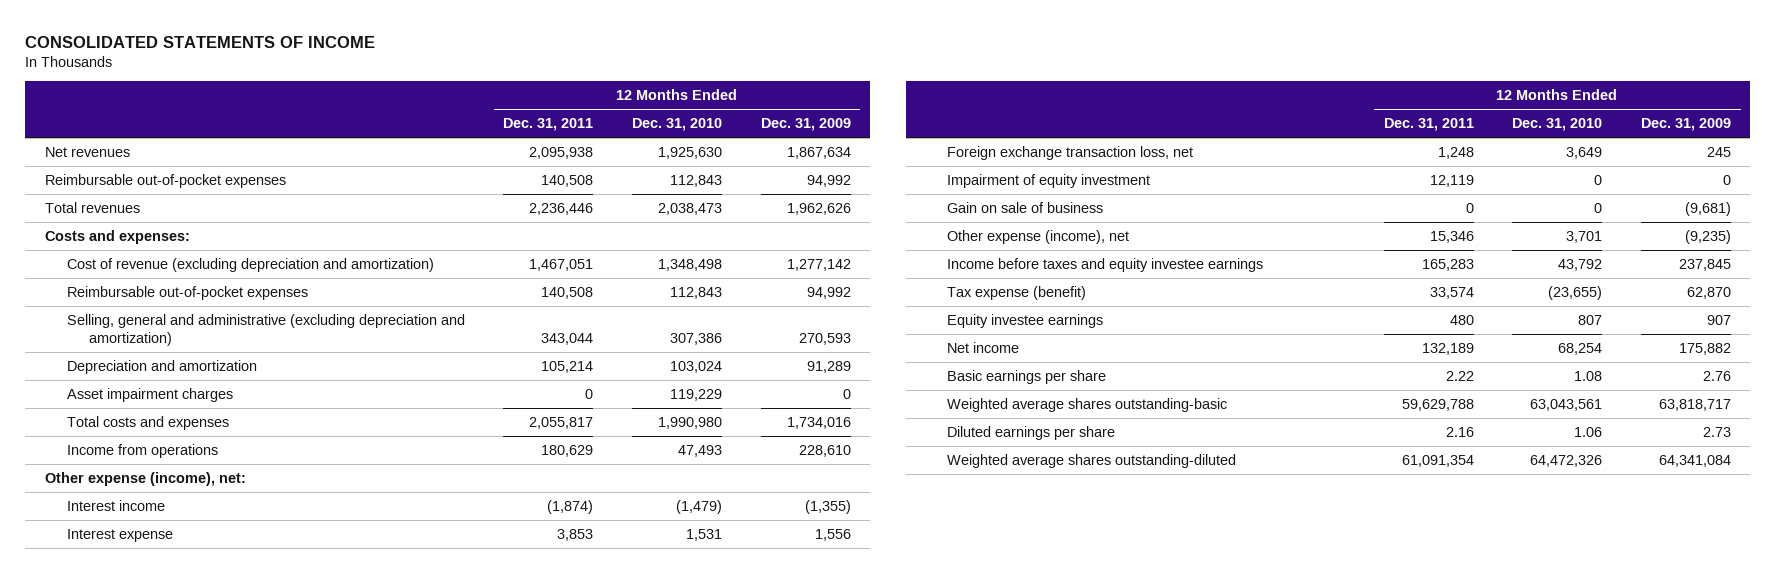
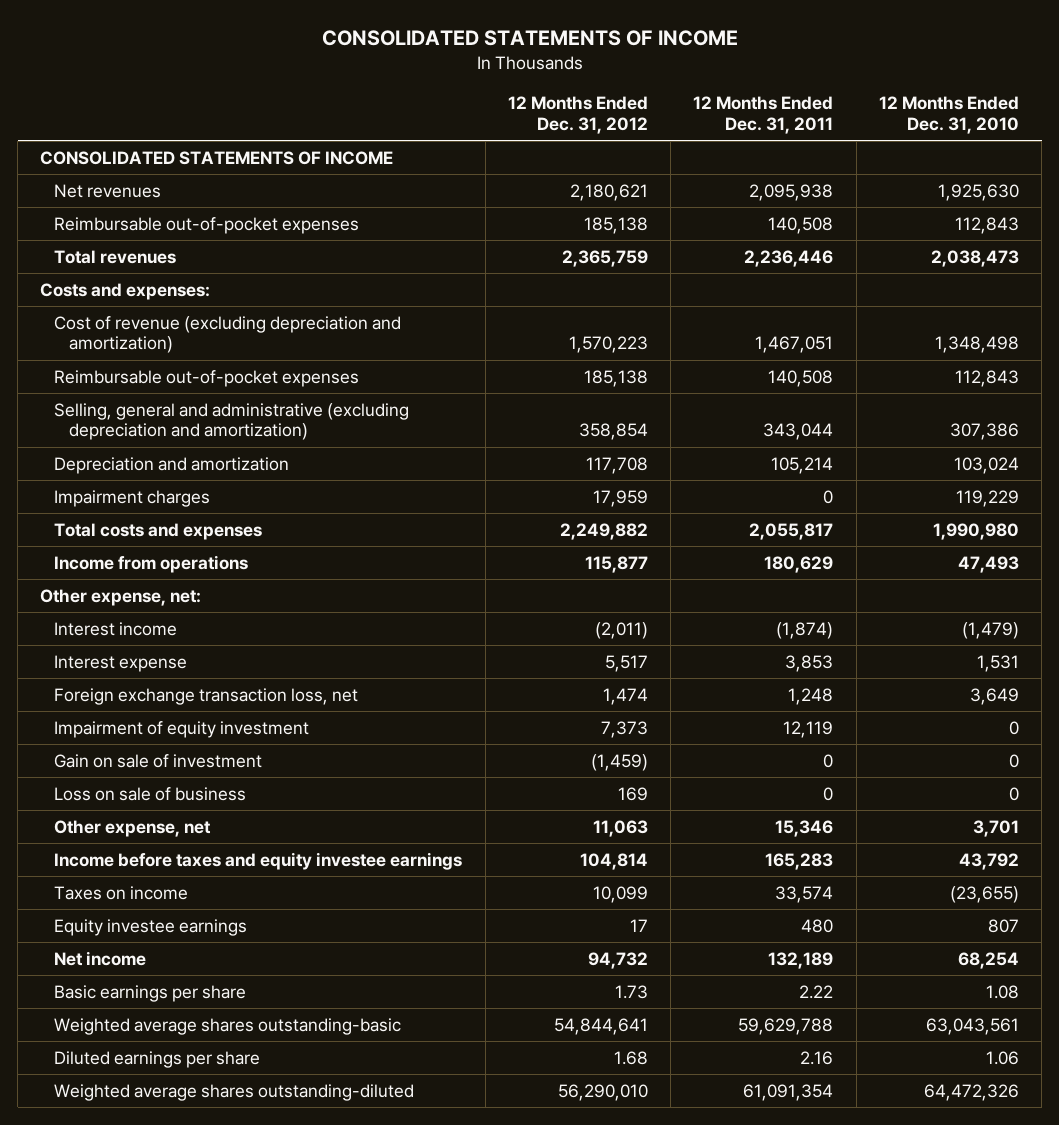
- | 12 Months Ended Dec. 31, 2011 | 12 Months Ended Dec. 31, 2010 | 12 Months Ended Dec. 31, 2009
+ | 12 Months Ended Dec. 31, 2012 | 12 Months Ended Dec. 31, 2011 | 12 Months Ended Dec. 31, 2010
+ CONSOLIDATED STATEMENTS OF INCOME
- Asset impairment charges | 0 | 119,229 | 0
+ Impairment charges | 17,959 | 0 | 119,229
- Other expense (income), net:
+ Other expense, net:
- Gain on sale of business | 0 | 0 | (9,681)
- Other expense (income), net | 15,346 | 3,701 | (9,235)
+ Gain on sale of investment | (1,459) | 0 | 0
+ Loss on sale of business | 169 | 0 | 0
+ Other expense, net | 11,063 | 15,346 | 3,701
- Tax expense (benefit) | 33,574 | (23,655) | 62,870
+ Taxes on income | 10,099 | 33,574 | (23,655)

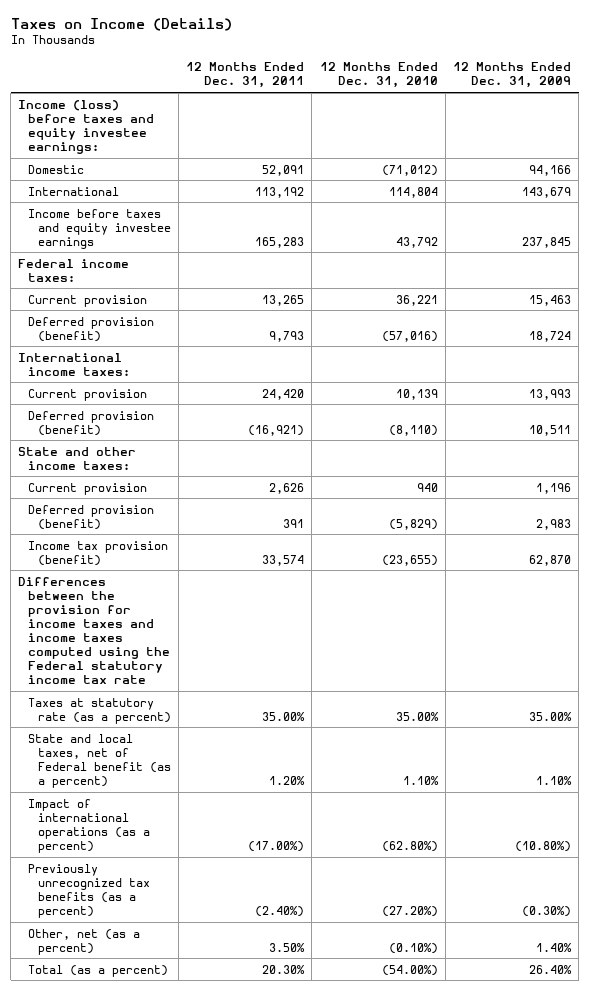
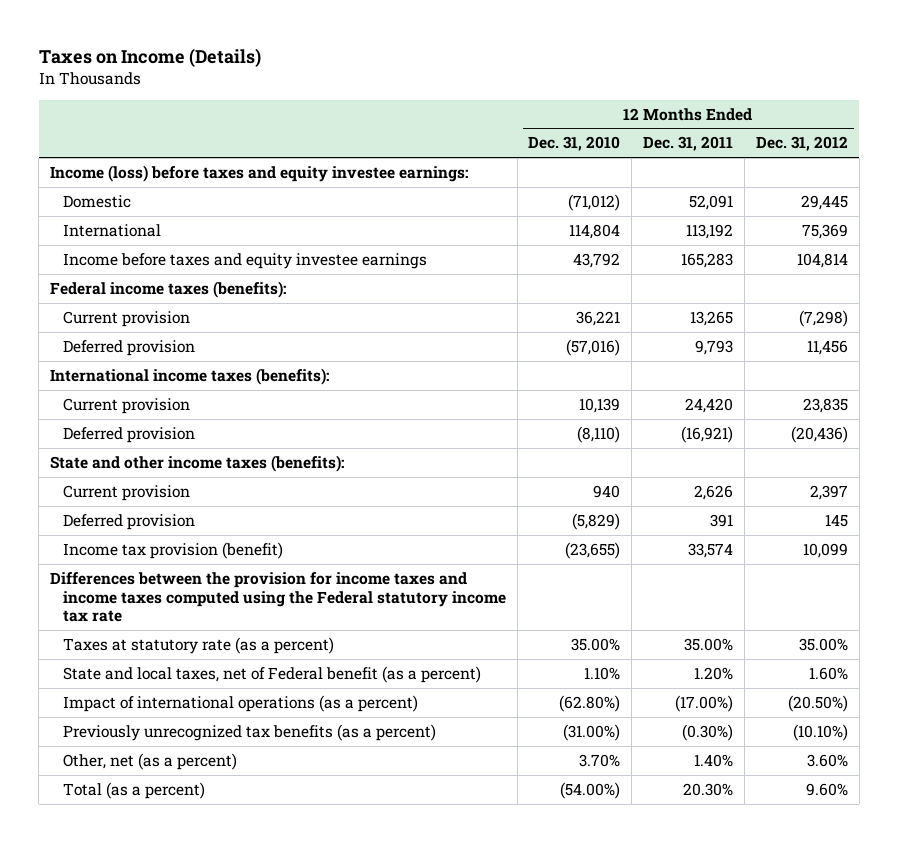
- | 12 Months Ended Dec. 31, 2011 | 12 Months Ended Dec. 31, 2010 | 12 Months Ended Dec. 31, 2009
+ | 12 Months Ended Dec. 31, 2010 | 12 Months Ended Dec. 31, 2011 | 12 Months Ended Dec. 31, 2012
- Federal income taxes:
+ Federal income taxes (benefits):
- Deferred provision (benefit) | 9,793 | (57,016) | 18,724
- International income taxes:
+ Deferred provision | (57,016) | 9,793 | 11,456
+ International income taxes (benefits):
- Deferred provision (benefit) | (16,921) | (8,110) | 10,511
- State and other income taxes:
+ Deferred provision | (8,110) | (16,921) | (20,436)
+ State and other income taxes (benefits):
- Deferred provision (benefit) | 391 | (5,829) | 2,983
+ Deferred provision | (5,829) | 391 | 145
- Previously unrecognized tax benefits (as a percent) | (2.40%) | (27.20%) | (0.30%)
- Other, net (as a percent) | 3.50% | (0.10%) | 1.40%
+ Previously unrecognized tax benefits (as a percent) | (31.00%) | (0.30%) | (10.10%)
+ Other, net (as a percent) | 3.70% | 1.40% | 3.60%

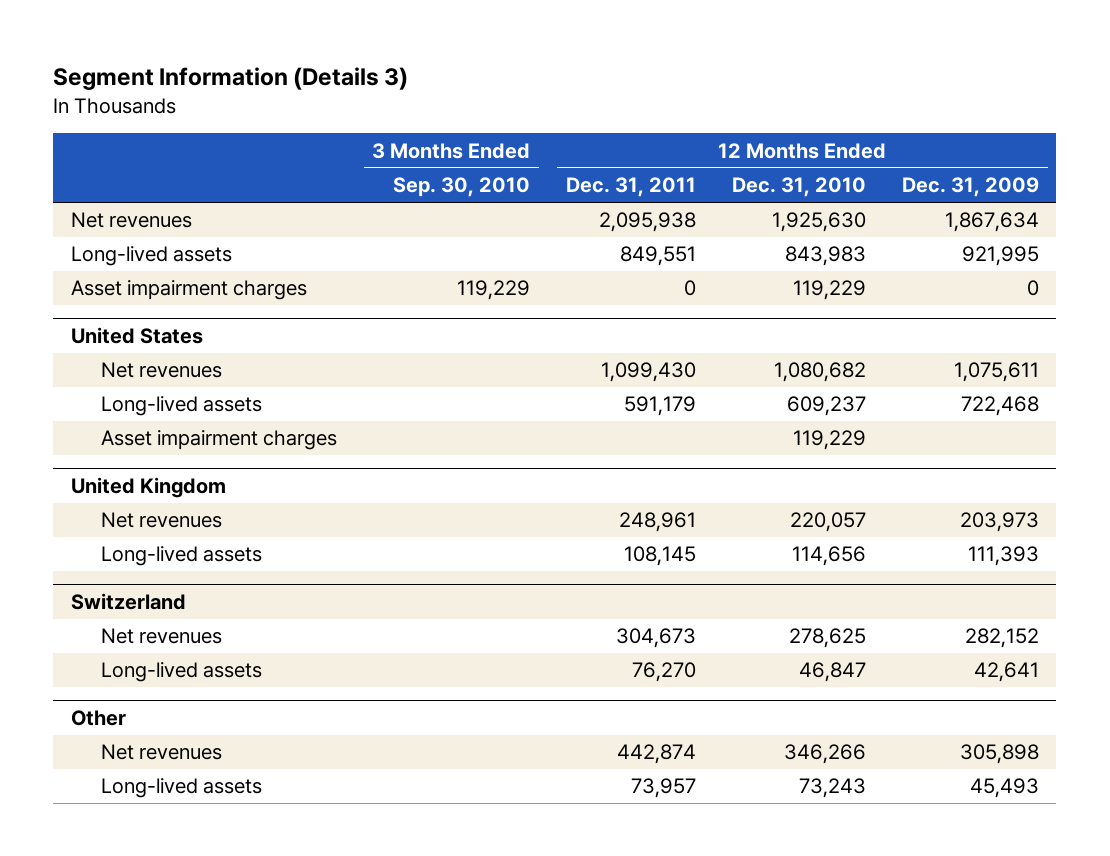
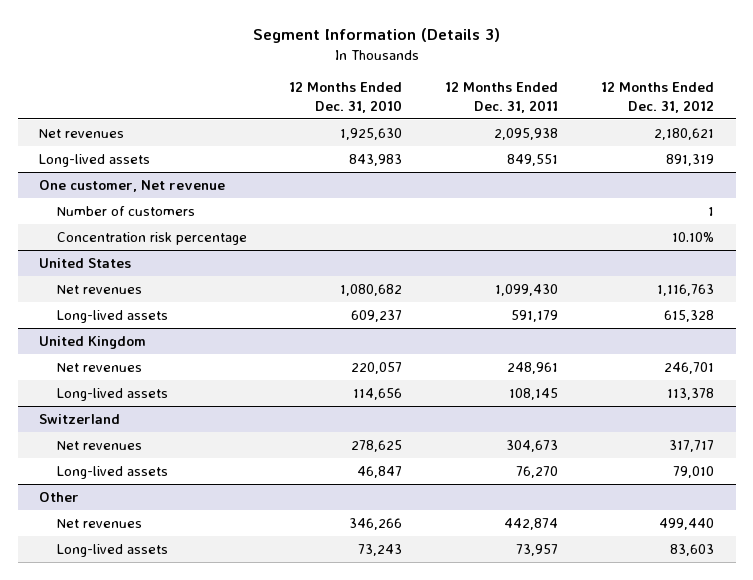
- | 3 Months Ended Sep. 30, 2010 | 12 Months Ended Dec. 31, 2011 | 12 Months Ended Dec. 31, 2010 | 12 Months Ended Dec. 31, 2009
+ | 12 Months Ended Dec. 31, 2010 | 12 Months Ended Dec. 31, 2011 | 12 Months Ended Dec. 31, 2012
- Asset impairment charges | 119,229 | 0 | 119,229 | 0
+ One customer, Net revenue
+ Number of customers | | | 1
+ Concentration risk percentage | | | 10.10%
@ United States
- Asset impairment charges | | | 119,229 |

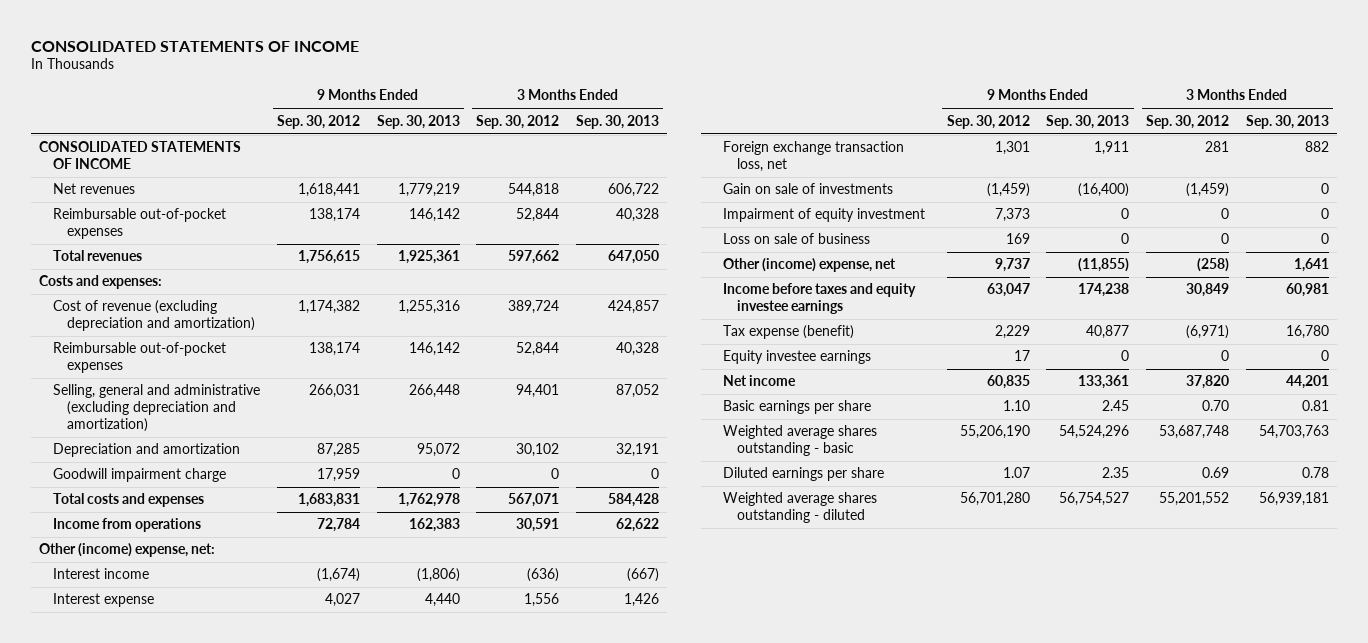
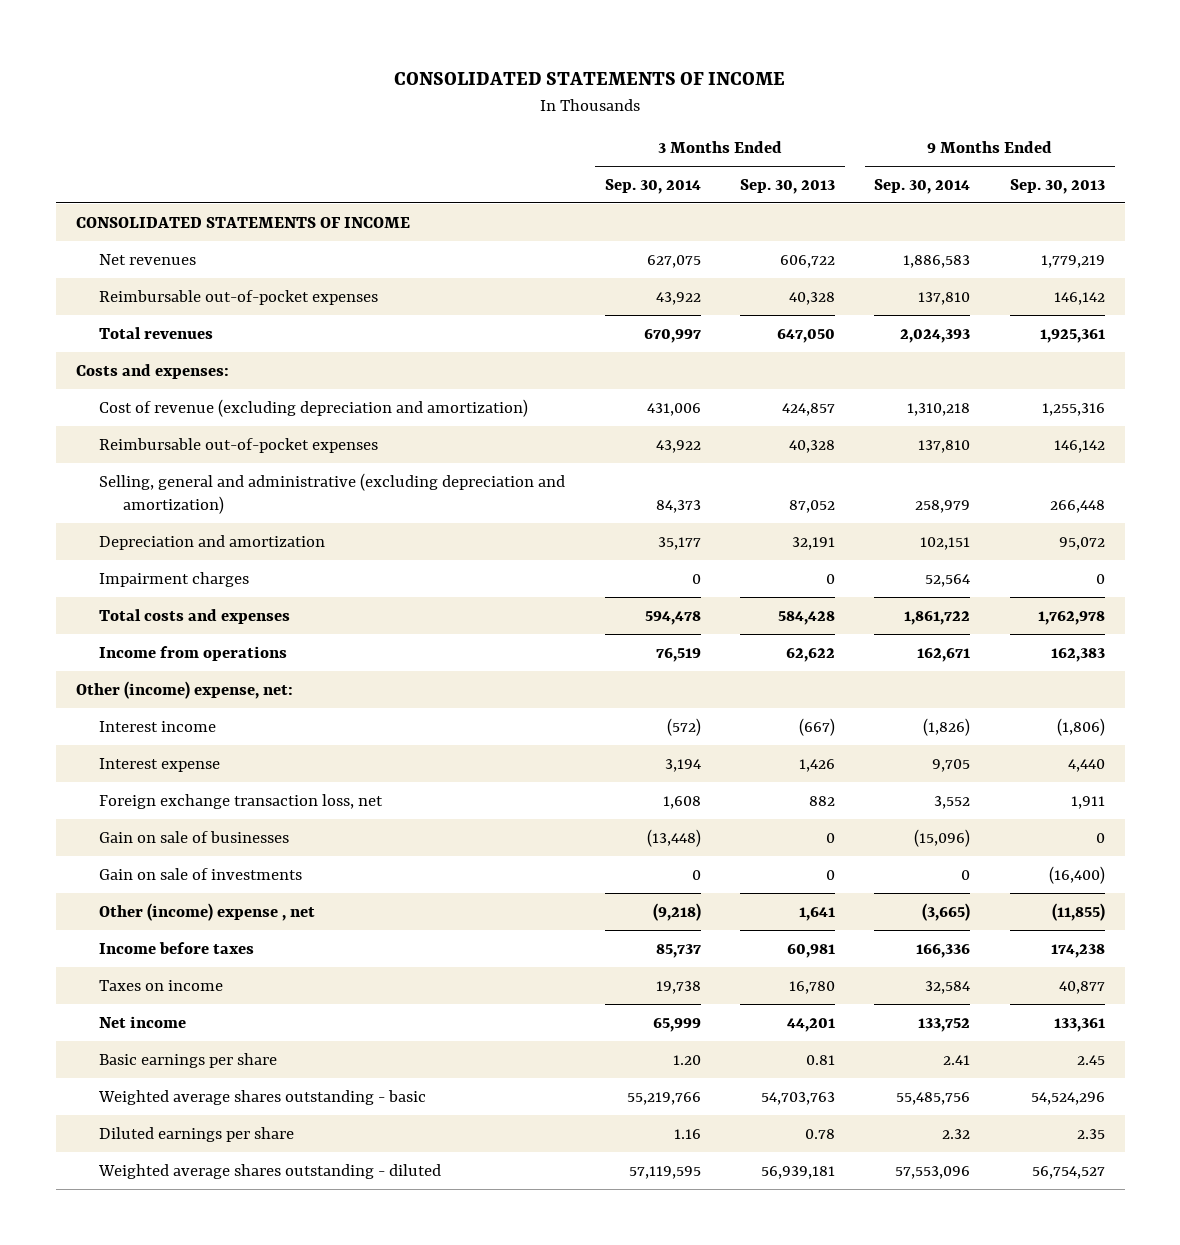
- | 9 Months Ended Sep. 30, 2012 | 9 Months Ended Sep. 30, 2013 | 3 Months Ended Sep. 30, 2012 | 3 Months Ended Sep. 30, 2013
+ | 3 Months Ended Sep. 30, 2014 | 3 Months Ended Sep. 30, 2013 | 9 Months Ended Sep. 30, 2014 | 9 Months Ended Sep. 30, 2013
- Goodwill impairment charge | 17,959 | 0 | 0 | 0
+ Impairment charges | 0 | 0 | 52,564 | 0
+ Gain on sale of businesses | (13,448) | 0 | (15,096) | 0
- Impairment of equity investment | 7,373 | 0 | 0 | 0
- Loss on sale of business | 169 | 0 | 0 | 0
- Other (income) expense, net | 9,737 | (11,855) | (258) | 1,641
- Income before taxes and equity investee earnings | 63,047 | 174,238 | 30,849 | 60,981
- Tax expense (benefit) | 2,229 | 40,877 | (6,971) | 16,780
- Equity investee earnings | 17 | 0 | 0 | 0
+ Other (income) expense , net | (9,218) | 1,641 | (3,665) | (11,855)
+ Income before taxes | 85,737 | 60,981 | 166,336 | 174,238
+ Taxes on income | 19,738 | 16,780 | 32,584 | 40,877

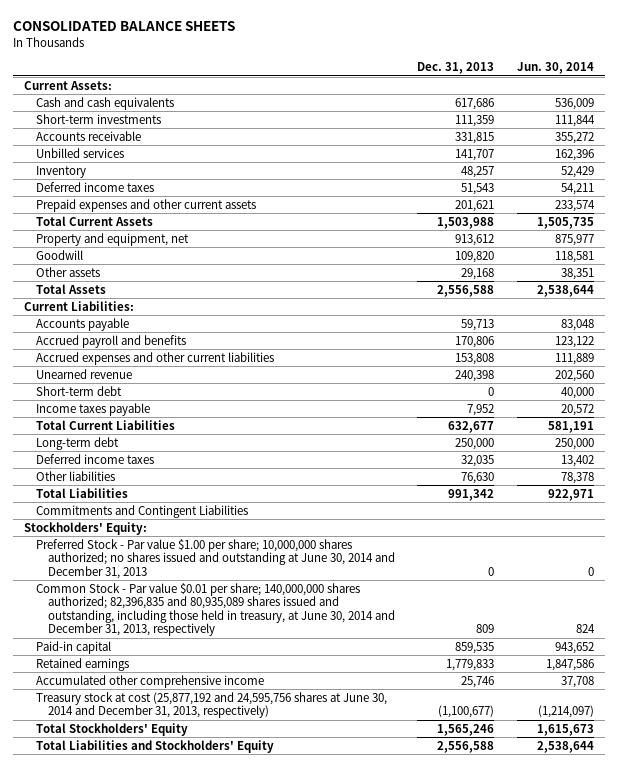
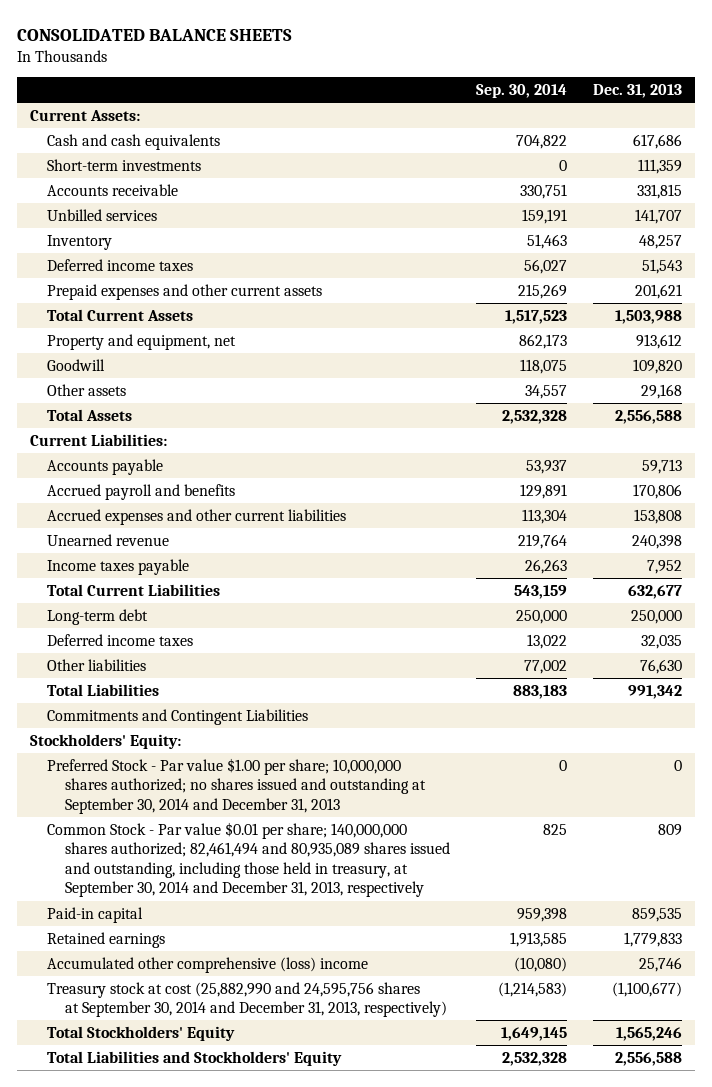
- | Dec. 31, 2013 | Jun. 30, 2014
+ | Sep. 30, 2014 | Dec. 31, 2013
- Short-term debt | 0 | 40,000
- Preferred Stock - Par value $1.00 per share; 10,000,000 shares authorized; no shares issued and outstanding at June 30, 2014 and December 31, 2013 | 0 | 0
- Common Stock - Par value $0.01 per share; 140,000,000 shares authorized; 82,396,835 and 80,935,089 shares issued and outstanding, including those held in treasury, at June 30, 2014 and December 31, 2013, respectively | 809 | 824
+ Preferred Stock - Par value $1.00 per share; 10,000,000 shares authorized; no shares issued and outstanding at September 30, 2014 and December 31, 2013 | 0 | 0
+ Common Stock - Par value $0.01 per share; 140,000,000 shares authorized; 82,461,494 and 80,935,089 shares issued and outstanding, including those held in treasury, at September 30, 2014 and December 31, 2013, respectively | 825 | 809
- Accumulated other comprehensive income | 25,746 | 37,708
- Treasury stock at cost (25,877,192 and 24,595,756 shares at June 30, 2014 and December 31, 2013, respectively) | (1,100,677) | (1,214,097)
+ Accumulated other comprehensive (loss) income | (10,080) | 25,746
+ Treasury stock at cost (25,882,990 and 24,595,756 shares at September 30, 2014 and December 31, 2013, respectively) | (1,214,583) | (1,100,677)

